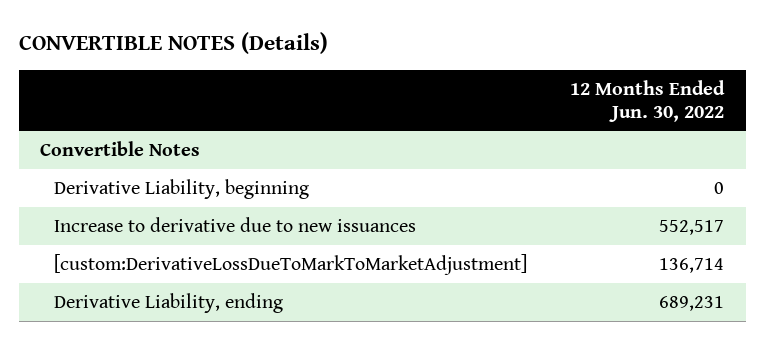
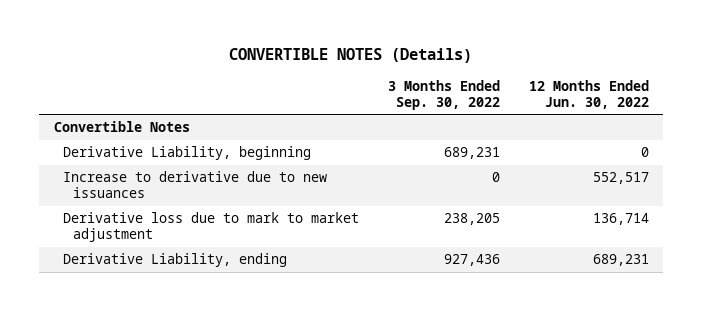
- | 12 Months Ended Jun. 30, 2022
+ | 3 Months Ended Sep. 30, 2022 | 12 Months Ended Jun. 30, 2022
- [custom:DerivativeLossDueToMarkToMarketAdjustment] | 136,714
+ Derivative loss due to mark to market adjustment | 238,205 | 136,714

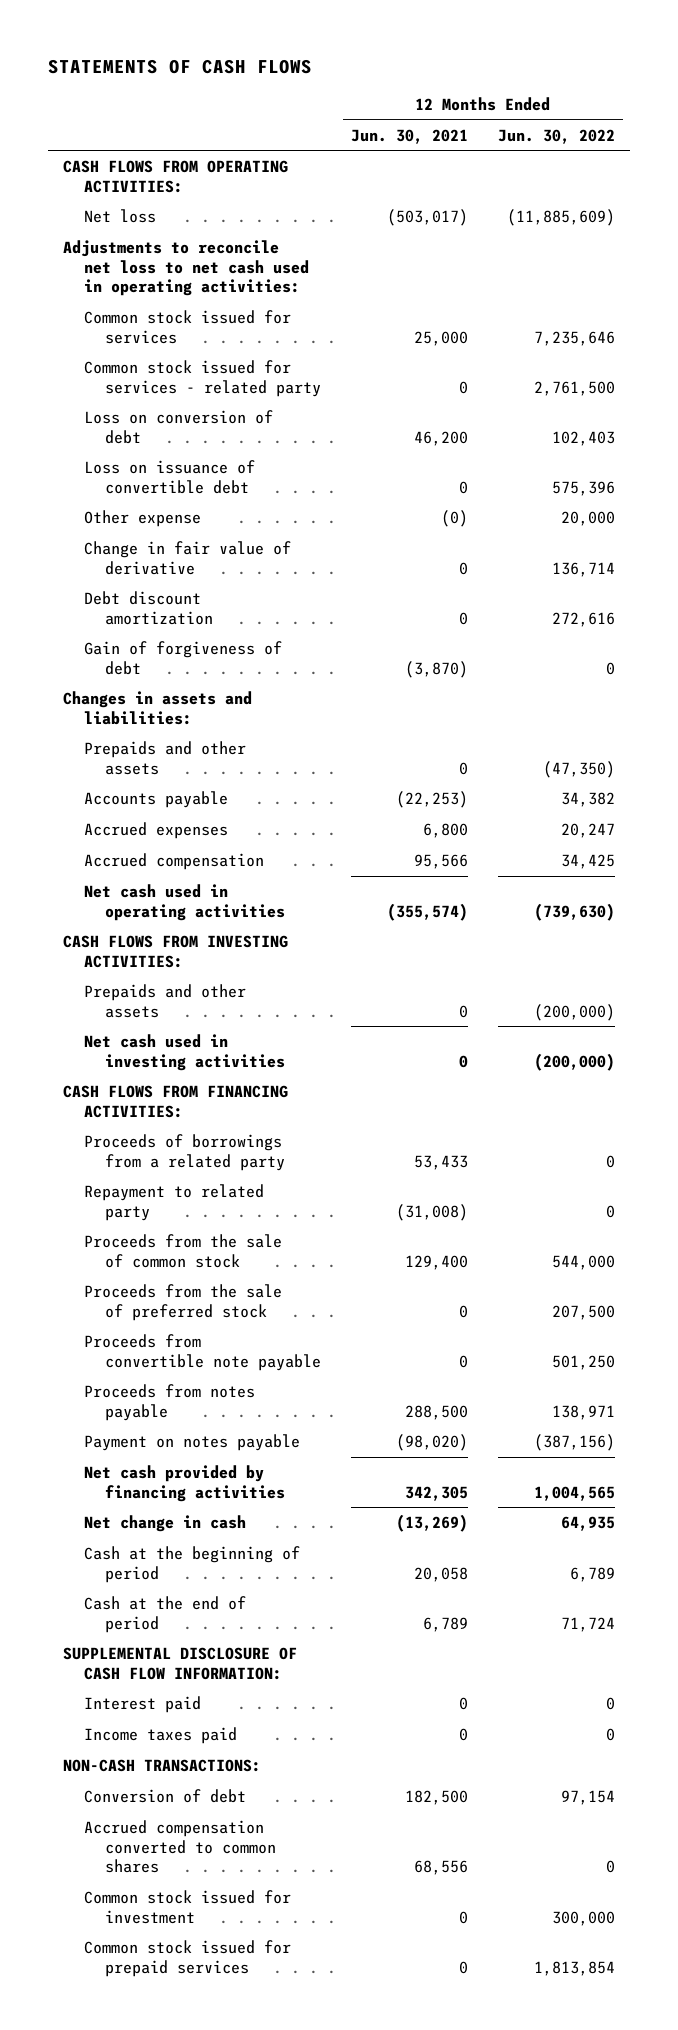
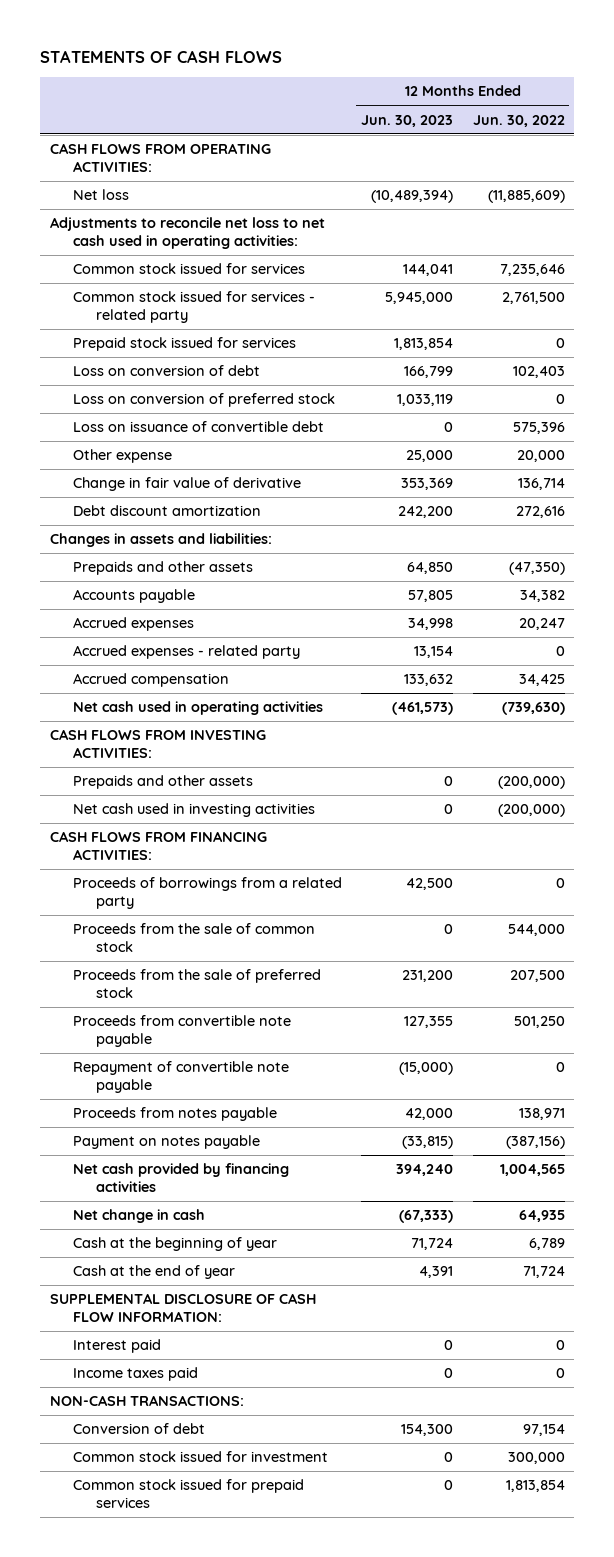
- | 12 Months Ended Jun. 30, 2021 | 12 Months Ended Jun. 30, 2022
+ | 12 Months Ended Jun. 30, 2023 | 12 Months Ended Jun. 30, 2022
+ Prepaid stock issued for services | 1,813,854 | 0
+ Loss on conversion of preferred stock | 1,033,119 | 0
- Gain of forgiveness of debt | (3,870) | 0
+ Accrued expenses - related party | 13,154 | 0
- Repayment to related party | (31,008) | 0
+ Repayment of convertible note payable | (15,000) | 0
- Cash at the beginning of period | 20,058 | 6,789
- Cash at the end of period | 6,789 | 71,724
+ Cash at the beginning of year | 71,724 | 6,789
+ Cash at the end of year | 4,391 | 71,724
- Accrued compensation converted to common shares | 68,556 | 0

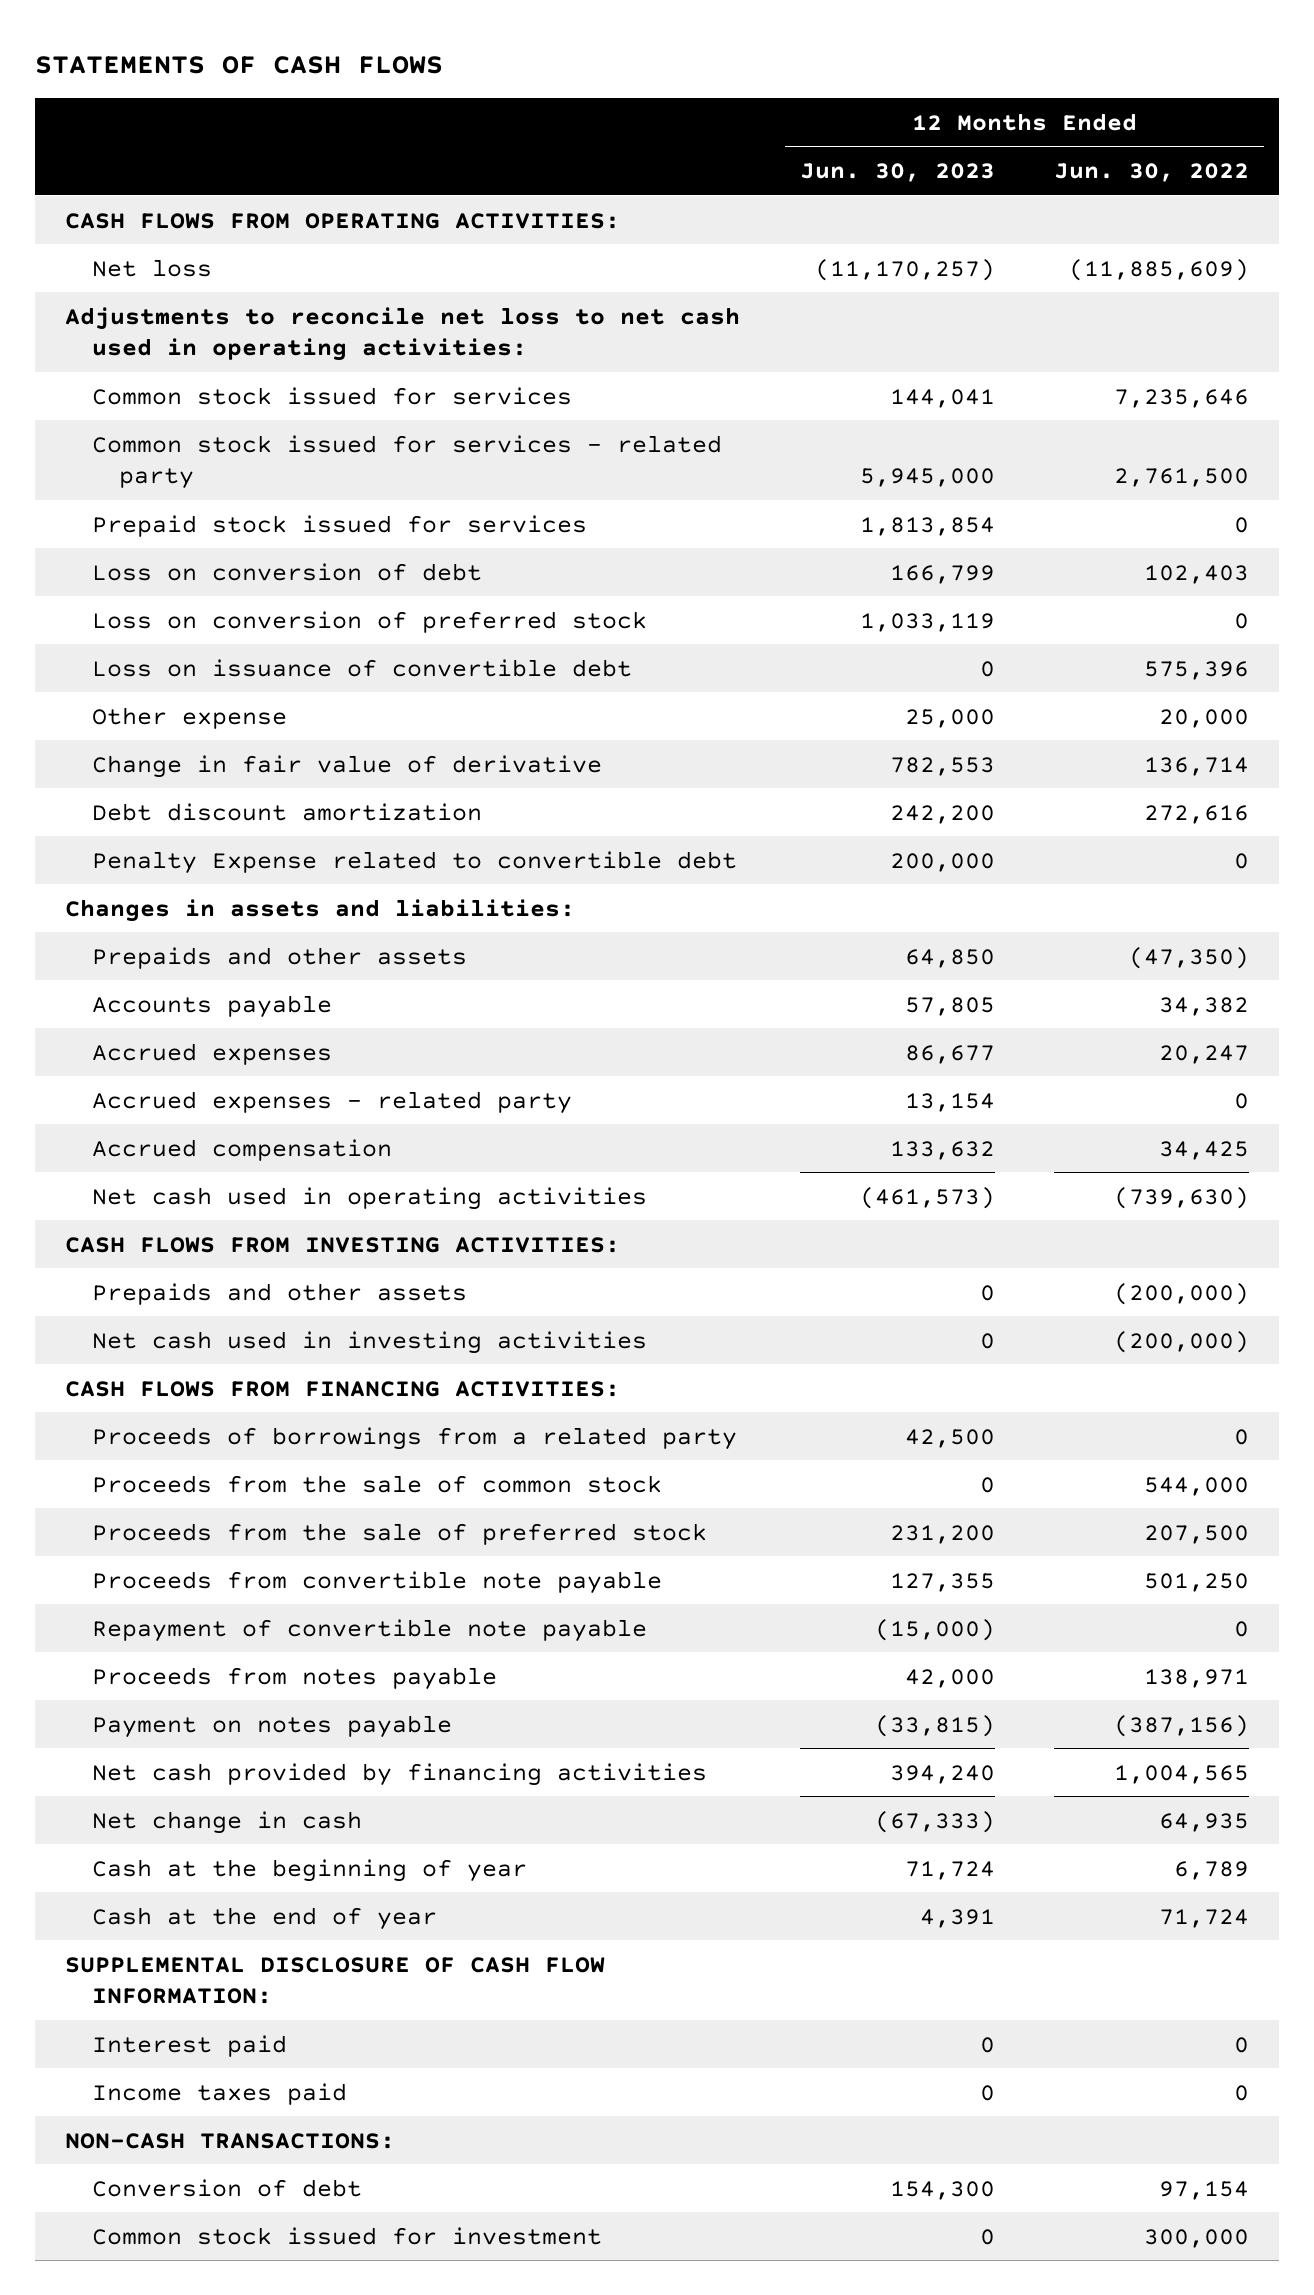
- Net loss | (10,489,394) | (11,885,609)
+ Net loss | (11,170,257) | (11,885,609)
- Change in fair value of derivative | 353,369 | 136,714
+ Change in fair value of derivative | 782,553 | 136,714
+ Penalty Expense related to convertible debt | 200,000 | 0
- Accrued expenses | 34,998 | 20,247
+ Accrued expenses | 86,677 | 20,247
- Common stock issued for prepaid services | 0 | 1,813,854

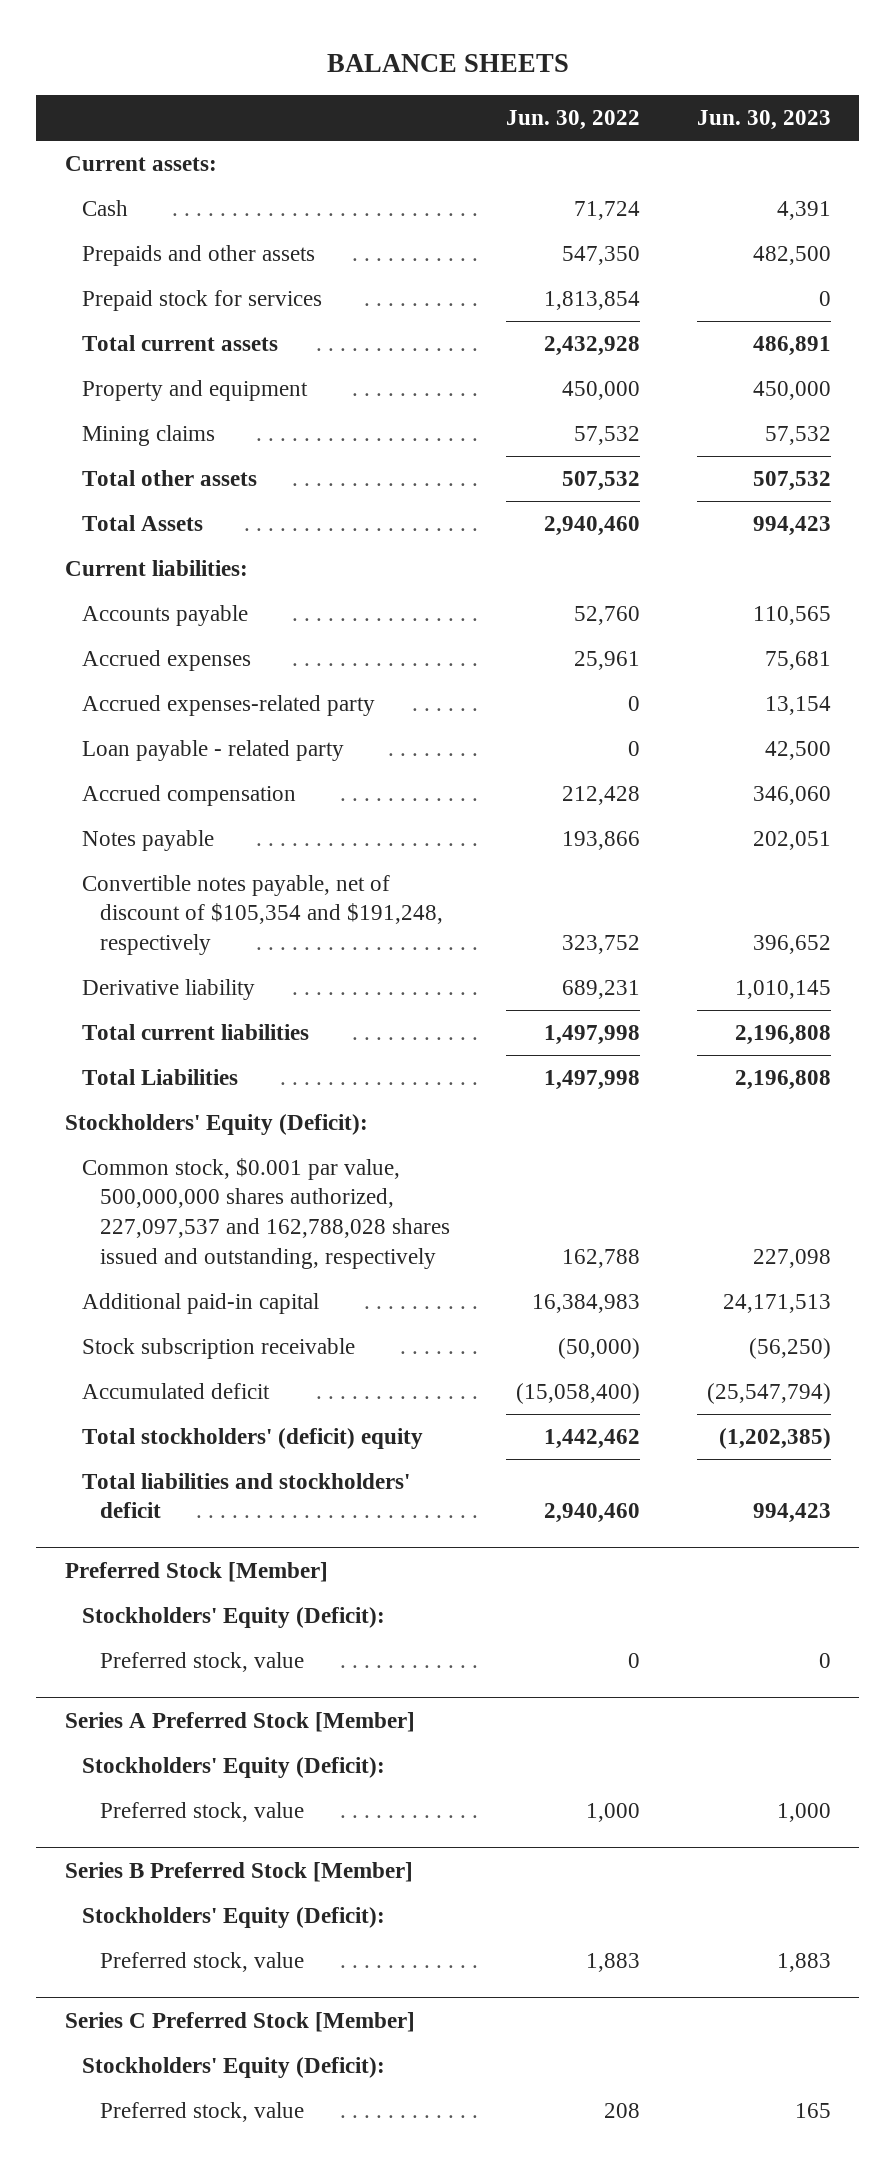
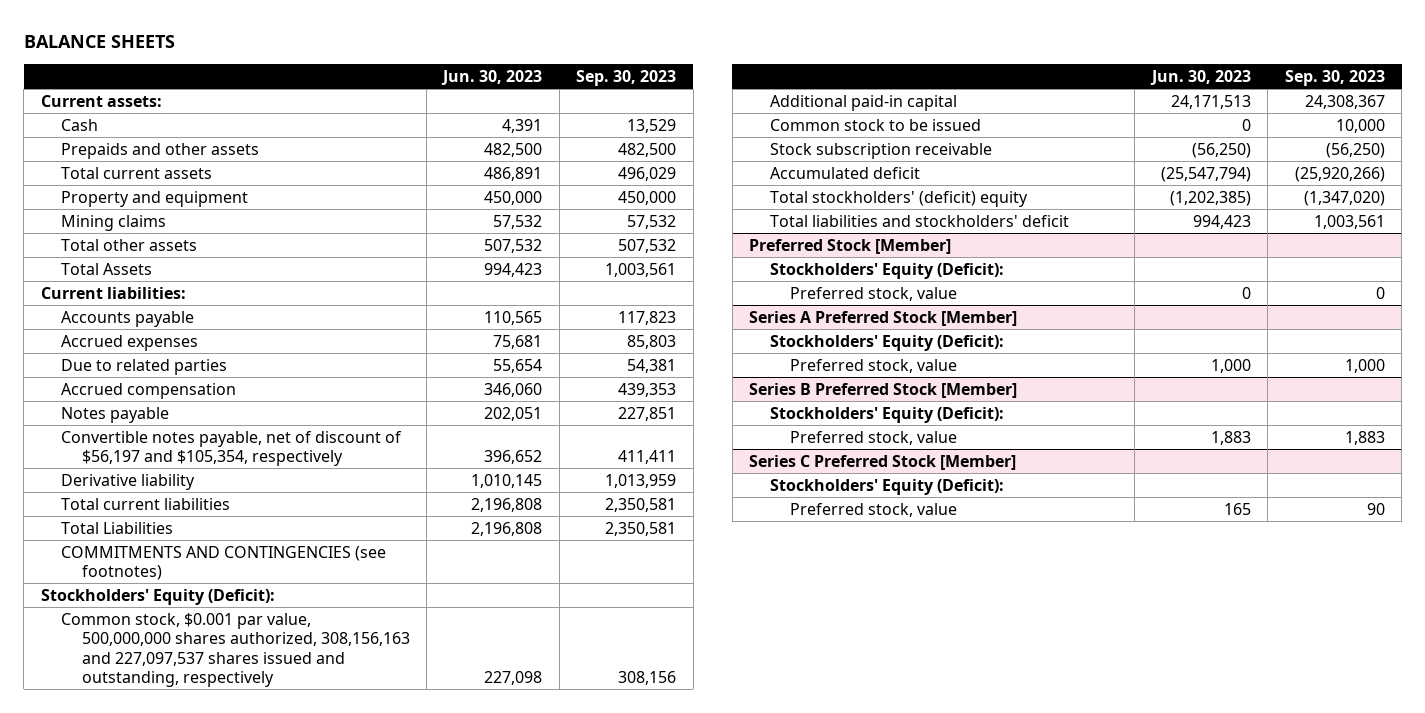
- | Jun. 30, 2022 | Jun. 30, 2023
+ | Jun. 30, 2023 | Sep. 30, 2023
- Prepaid stock for services | 1,813,854 | 0
- Accrued expenses-related party | 0 | 13,154
- Loan payable - related party | 0 | 42,500
+ Due to related parties | 55,654 | 54,381
- Convertible notes payable, net of discount of $105,354 and $191,248, respectively | 323,752 | 396,652
+ Convertible notes payable, net of discount of $56,197 and $105,354, respectively | 396,652 | 411,411
+ COMMITMENTS AND CONTINGENCIES (see footnotes)
- Common stock, $0.001 par value, 500,000,000 shares authorized, 227,097,537 and 162,788,028 shares issued and outstanding, respectively | 162,788 | 227,098
+ Common stock, $0.001 par value, 500,000,000 shares authorized, 308,156,163 and 227,097,537 shares issued and outstanding, respectively | 227,098 | 308,156
+ Common stock to be issued | 0 | 10,000

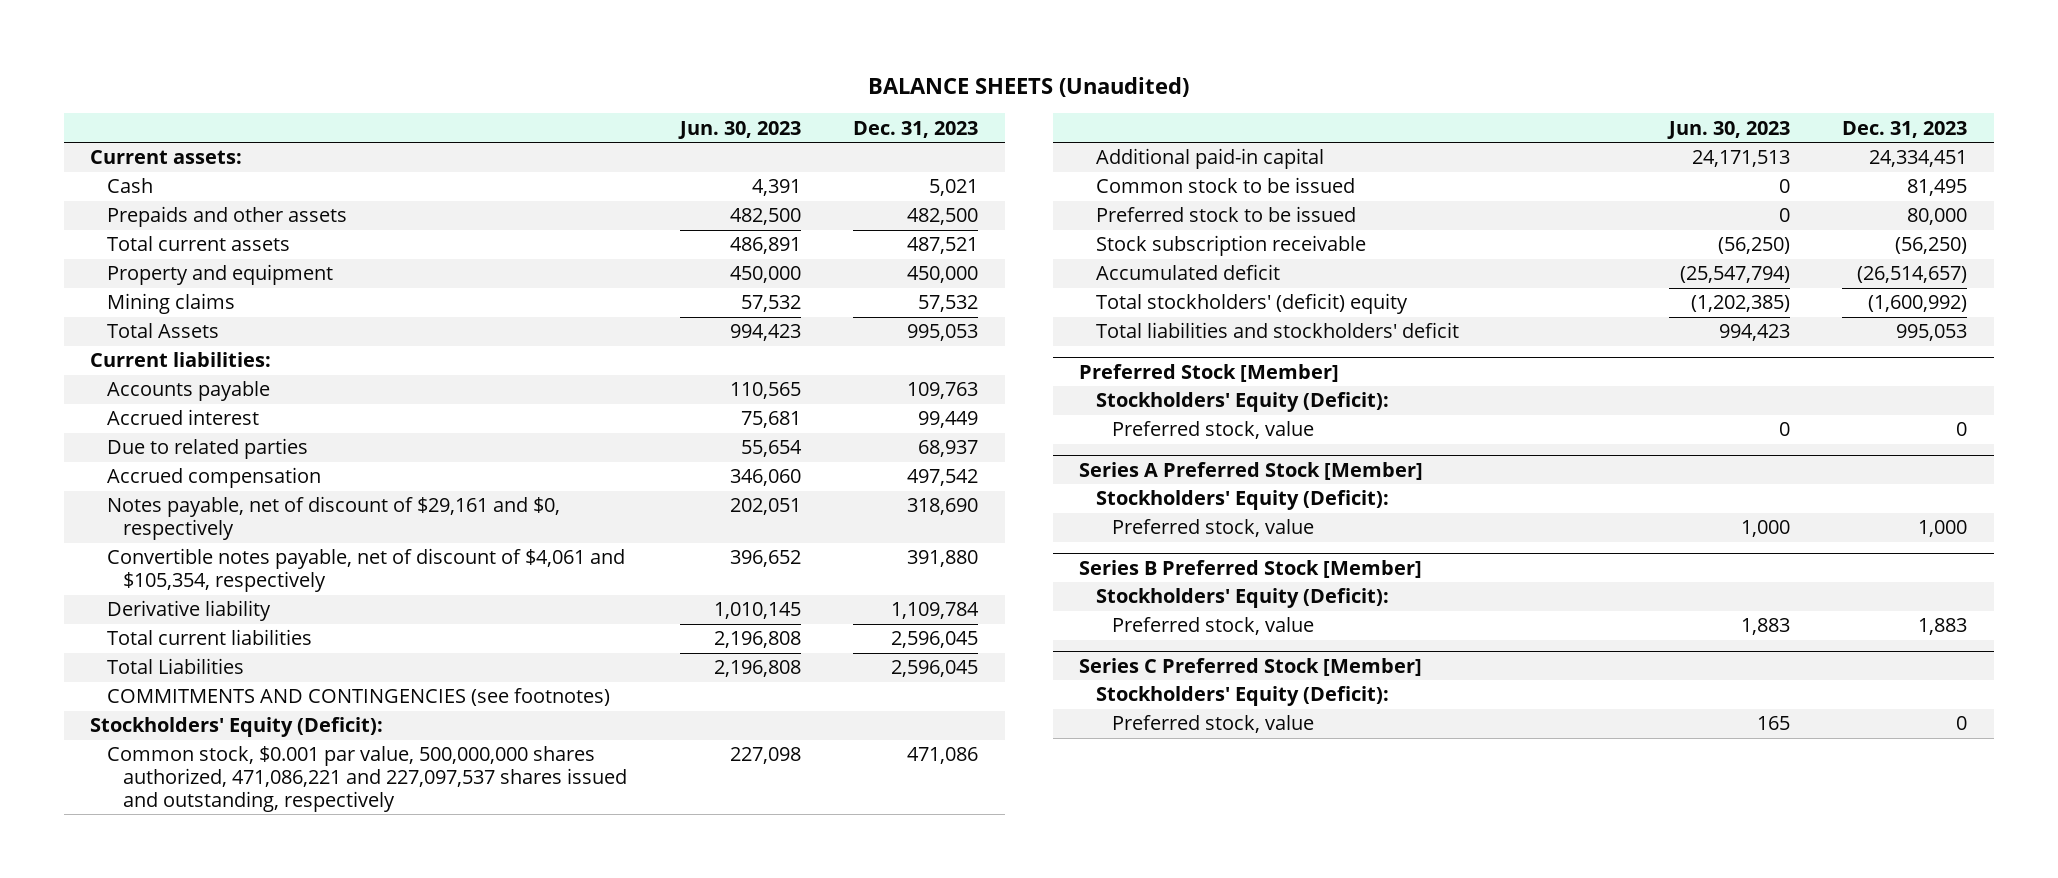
- BALANCE SHEETS
+ BALANCE SHEETS (Unaudited)
- | Jun. 30, 2023 | Sep. 30, 2023
+ | Jun. 30, 2023 | Dec. 31, 2023
- Total other assets | 507,532 | 507,532
- Accrued expenses | 75,681 | 85,803
+ Accrued interest | 75,681 | 99,449
- Notes payable | 202,051 | 227,851
- Convertible notes payable, net of discount of $56,197 and $105,354, respectively | 396,652 | 411,411
+ Notes payable, net of discount of $29,161 and $0, respectively | 202,051 | 318,690
+ Convertible notes payable, net of discount of $4,061 and $105,354, respectively | 396,652 | 391,880
- Common stock, $0.001 par value, 500,000,000 shares authorized, 308,156,163 and 227,097,537 shares issued and outstanding, respectively | 227,098 | 308,156
+ Common stock, $0.001 par value, 500,000,000 shares authorized, 471,086,221 and 227,097,537 shares issued and outstanding, respectively | 227,098 | 471,086
+ Preferred stock to be issued | 0 | 80,000

